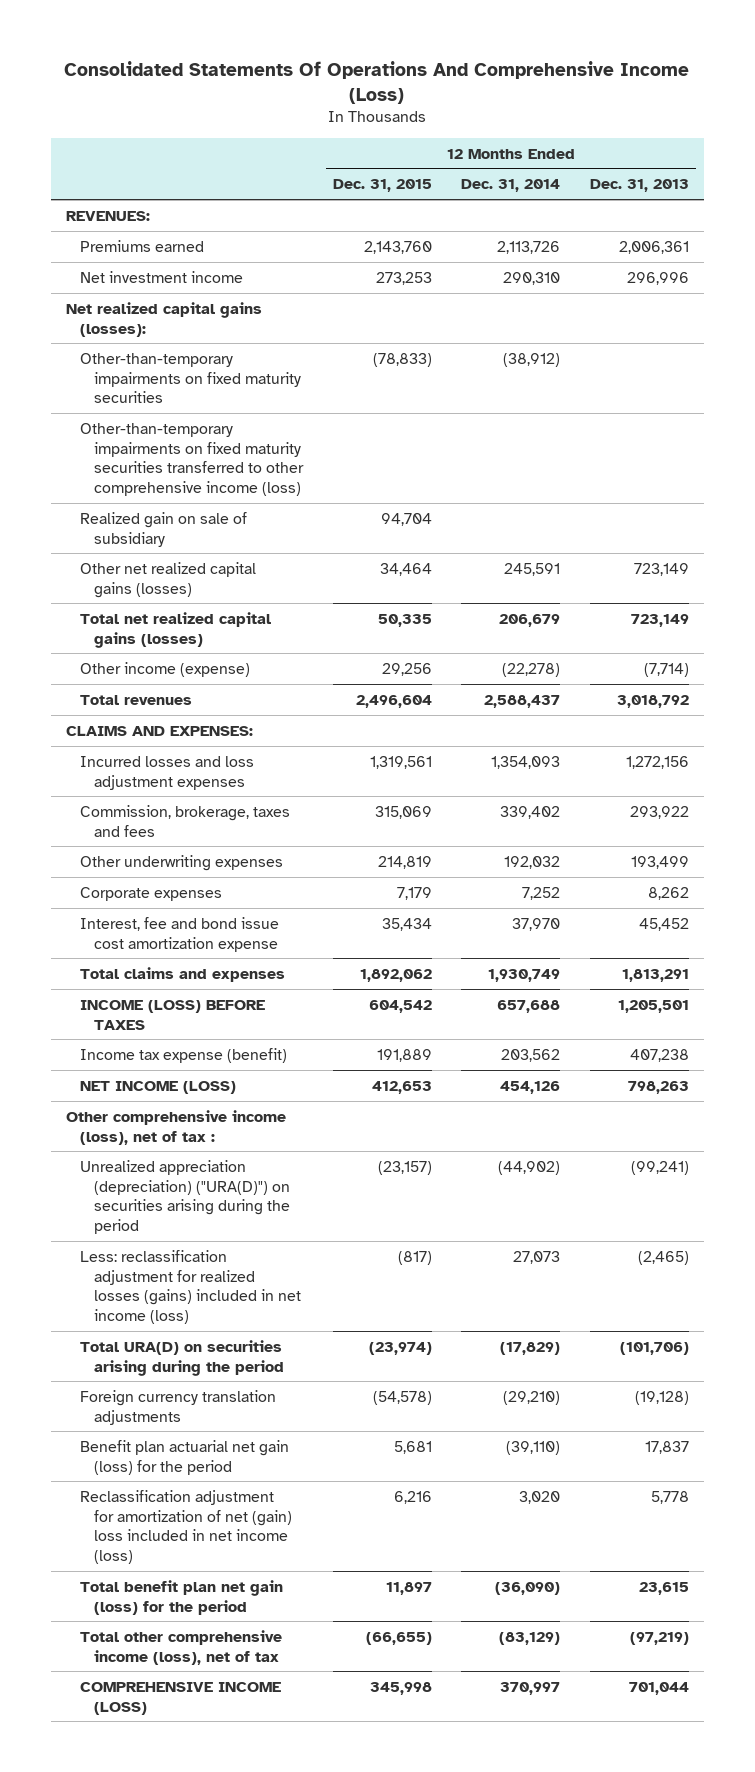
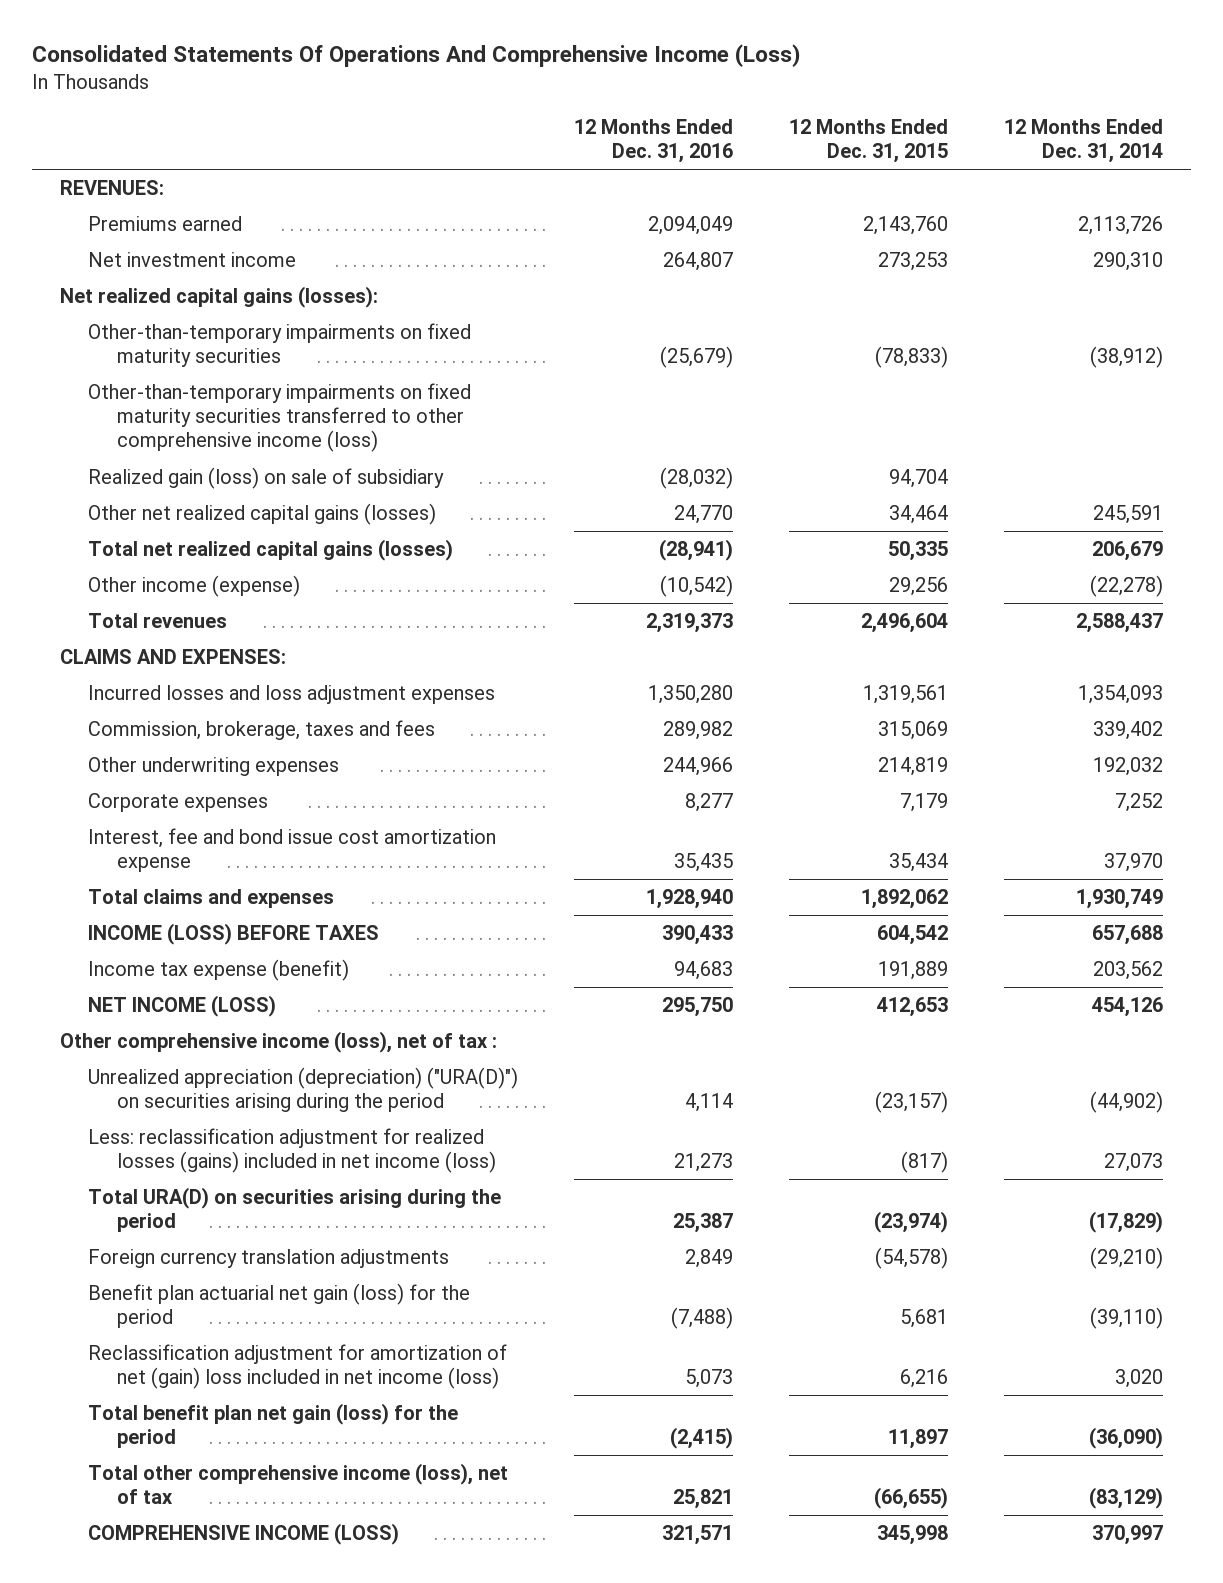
- | 12 Months Ended Dec. 31, 2015 | 12 Months Ended Dec. 31, 2014 | 12 Months Ended Dec. 31, 2013
+ | 12 Months Ended Dec. 31, 2016 | 12 Months Ended Dec. 31, 2015 | 12 Months Ended Dec. 31, 2014
- Realized gain on sale of subsidiary | 94,704 | |
+ Realized gain (loss) on sale of subsidiary | (28,032) | 94,704 |

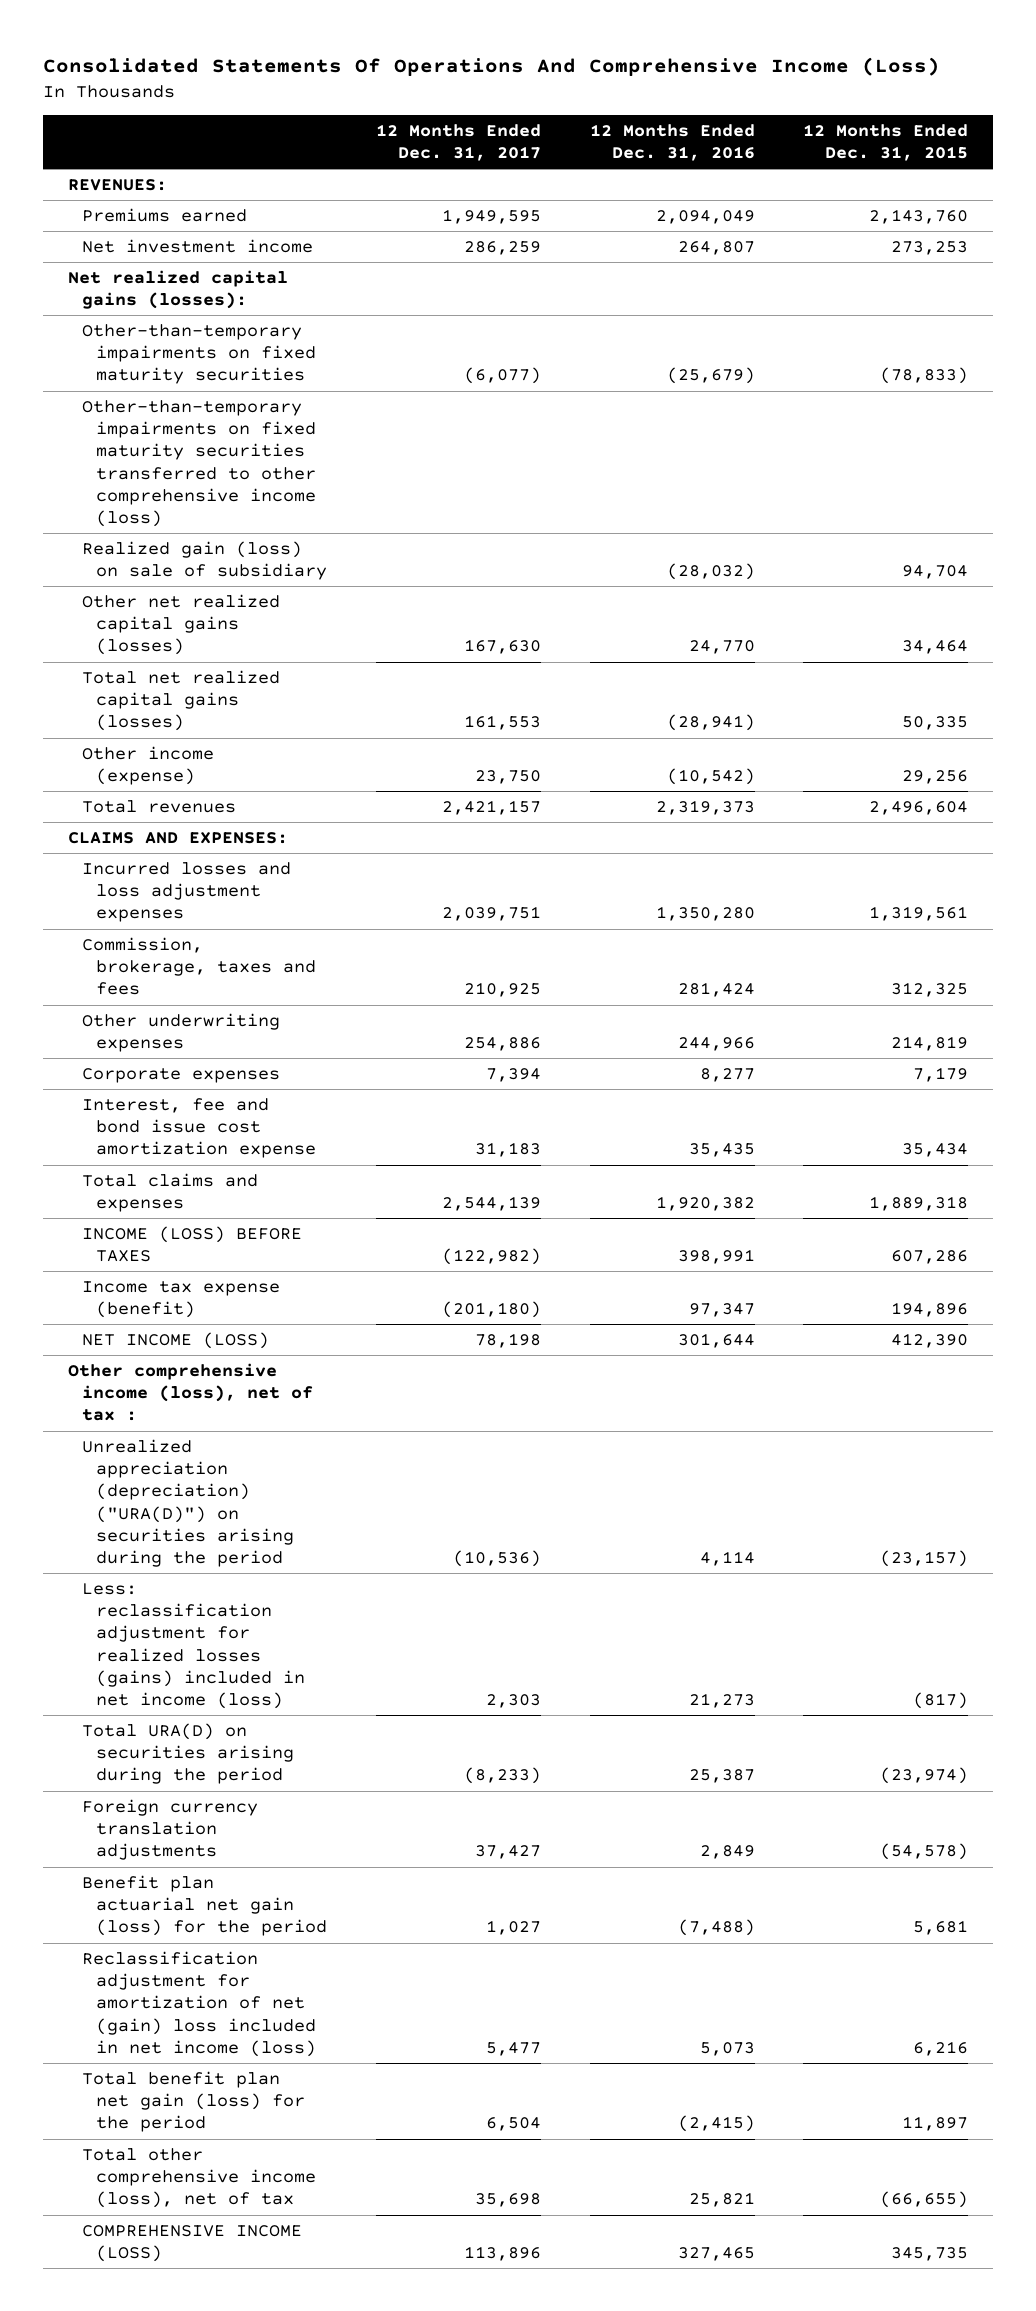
- | 12 Months Ended Dec. 31, 2016 | 12 Months Ended Dec. 31, 2015 | 12 Months Ended Dec. 31, 2014
+ | 12 Months Ended Dec. 31, 2017 | 12 Months Ended Dec. 31, 2016 | 12 Months Ended Dec. 31, 2015
- Commission, brokerage, taxes and fees | 289,982 | 315,069 | 339,402
+ Commission, brokerage, taxes and fees | 210,925 | 281,424 | 312,325
- Total claims and expenses | 1,928,940 | 1,892,062 | 1,930,749
- INCOME (LOSS) BEFORE TAXES | 390,433 | 604,542 | 657,688
- Income tax expense (benefit) | 94,683 | 191,889 | 203,562
- NET INCOME (LOSS) | 295,750 | 412,653 | 454,126
+ Total claims and expenses | 2,544,139 | 1,920,382 | 1,889,318
+ INCOME (LOSS) BEFORE TAXES | (122,982) | 398,991 | 607,286
+ Income tax expense (benefit) | (201,180) | 97,347 | 194,896
+ NET INCOME (LOSS) | 78,198 | 301,644 | 412,390
- COMPREHENSIVE INCOME (LOSS) | 321,571 | 345,998 | 370,997
+ COMPREHENSIVE INCOME (LOSS) | 113,896 | 327,465 | 345,735

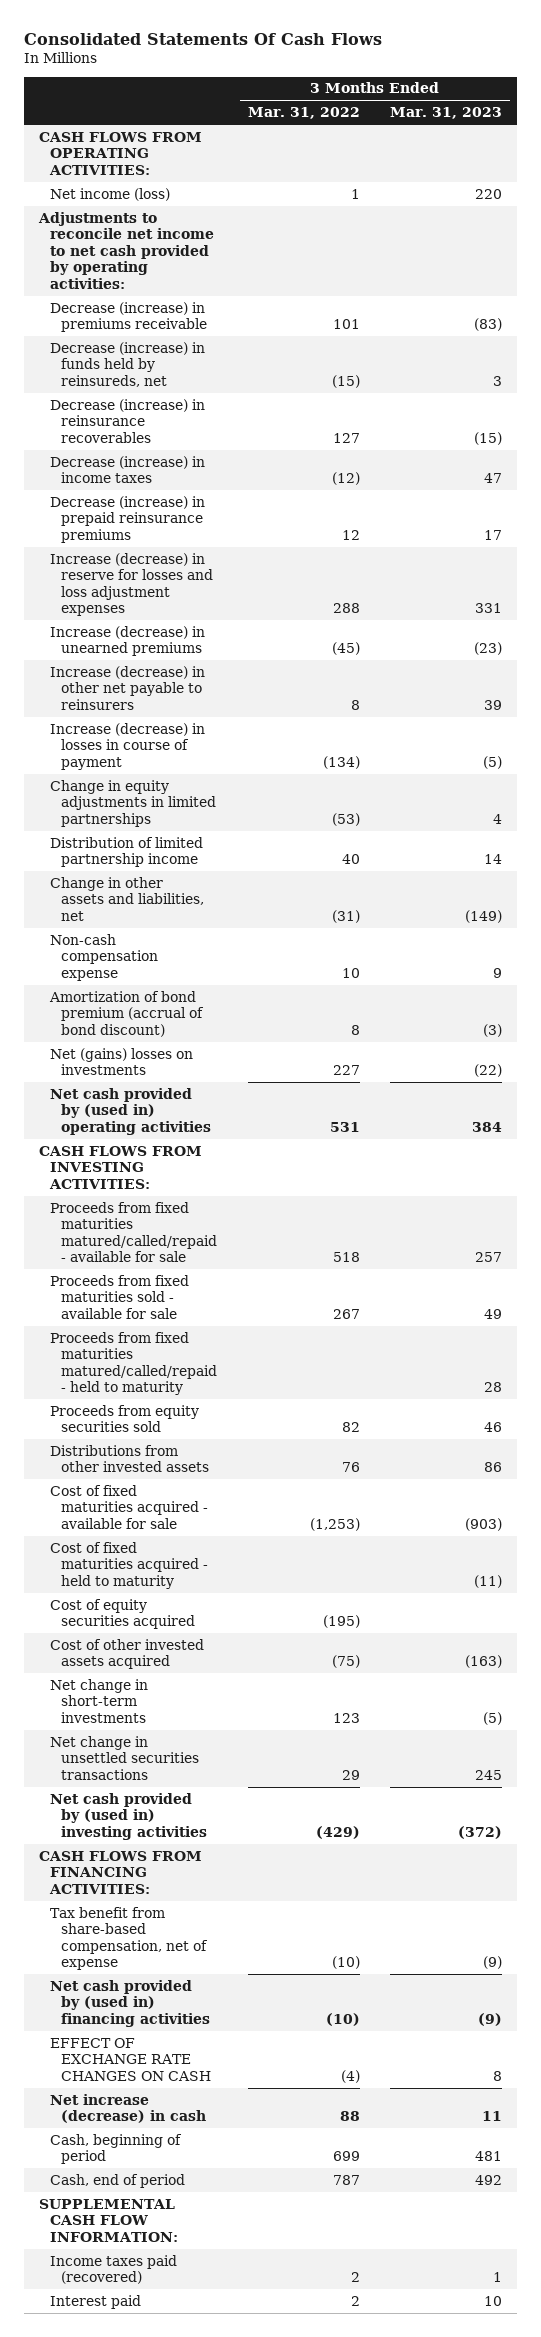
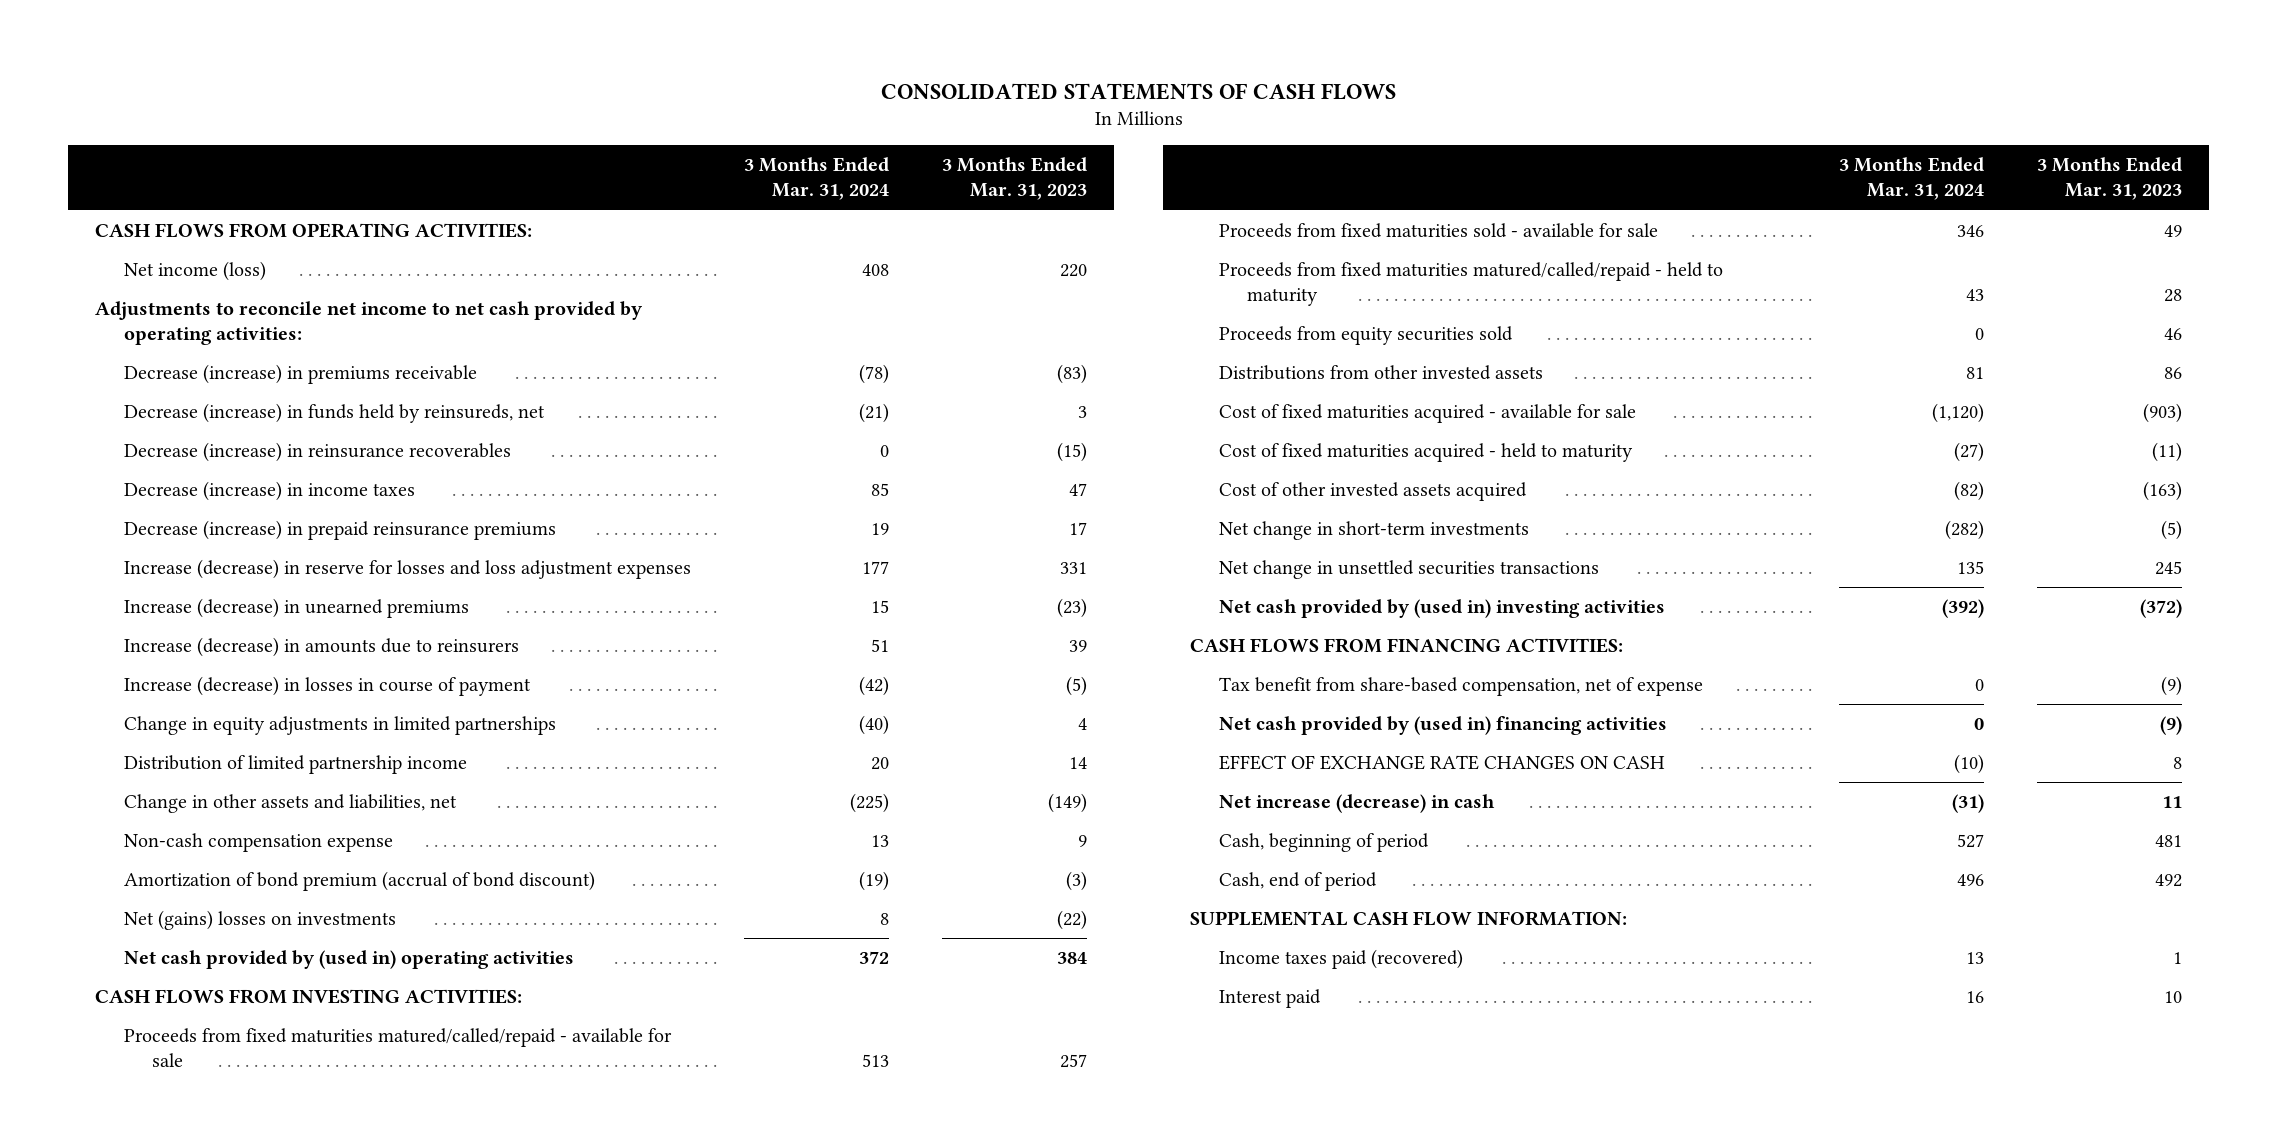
- Consolidated Statements Of Cash Flows
+ CONSOLIDATED STATEMENTS OF CASH FLOWS
- | 3 Months Ended Mar. 31, 2022 | 3 Months Ended Mar. 31, 2023
+ | 3 Months Ended Mar. 31, 2024 | 3 Months Ended Mar. 31, 2023
- Increase (decrease) in other net payable to reinsurers | 8 | 39
+ Increase (decrease) in amounts due to reinsurers | 51 | 39
- Cost of equity securities acquired | (195) |

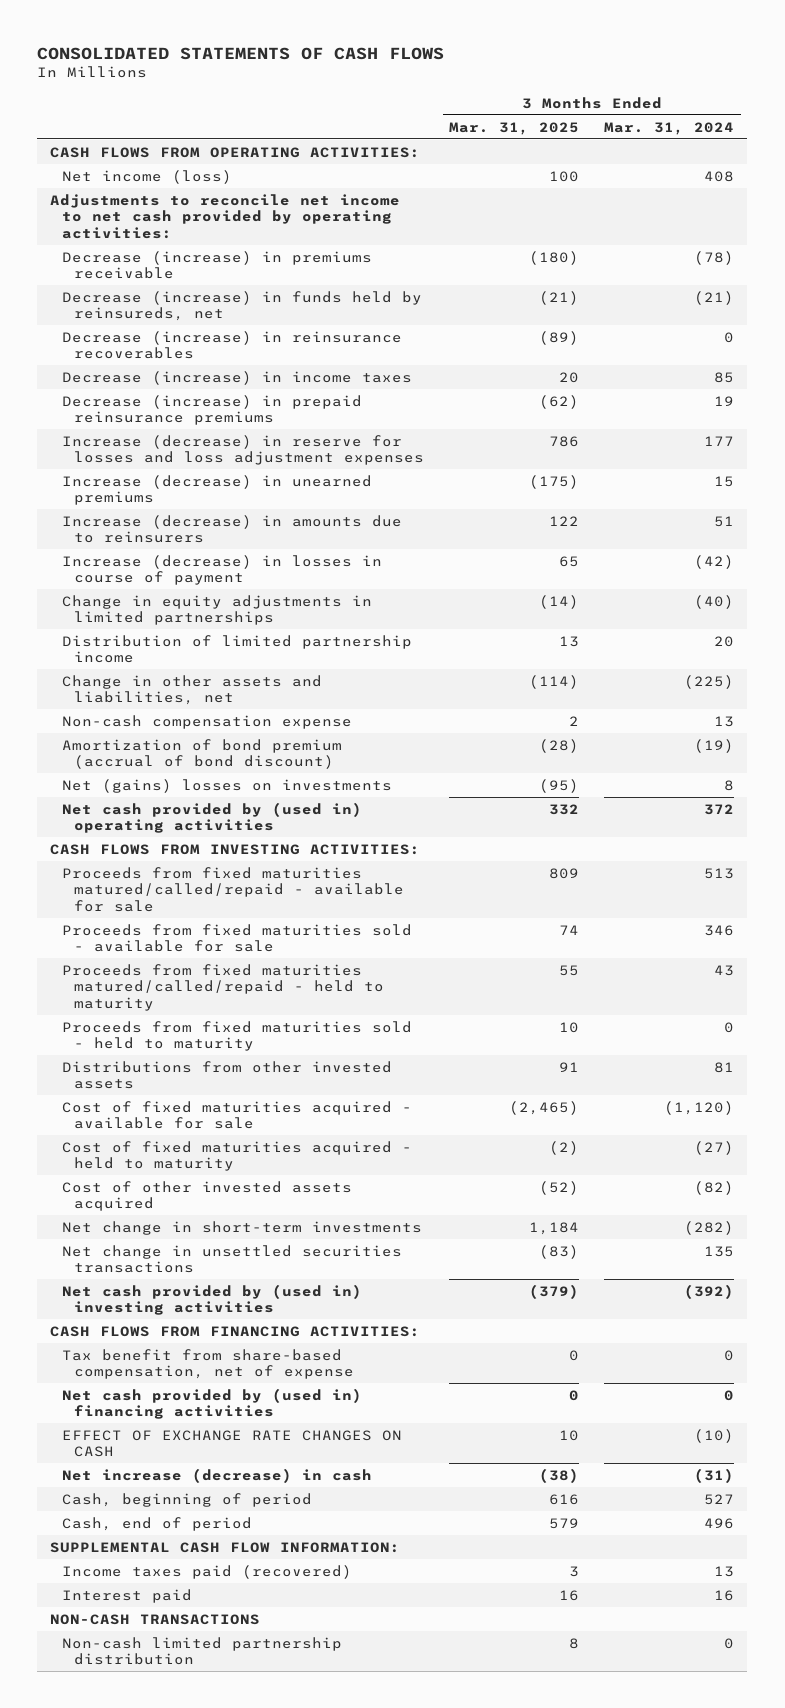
- | 3 Months Ended Mar. 31, 2024 | 3 Months Ended Mar. 31, 2023
+ | 3 Months Ended Mar. 31, 2025 | 3 Months Ended Mar. 31, 2024
- Proceeds from equity securities sold | 0 | 46
+ Proceeds from fixed maturities sold - held to maturity | 10 | 0
+ NON-CASH TRANSACTIONS
+ Non-cash limited partnership distribution | 8 | 0

